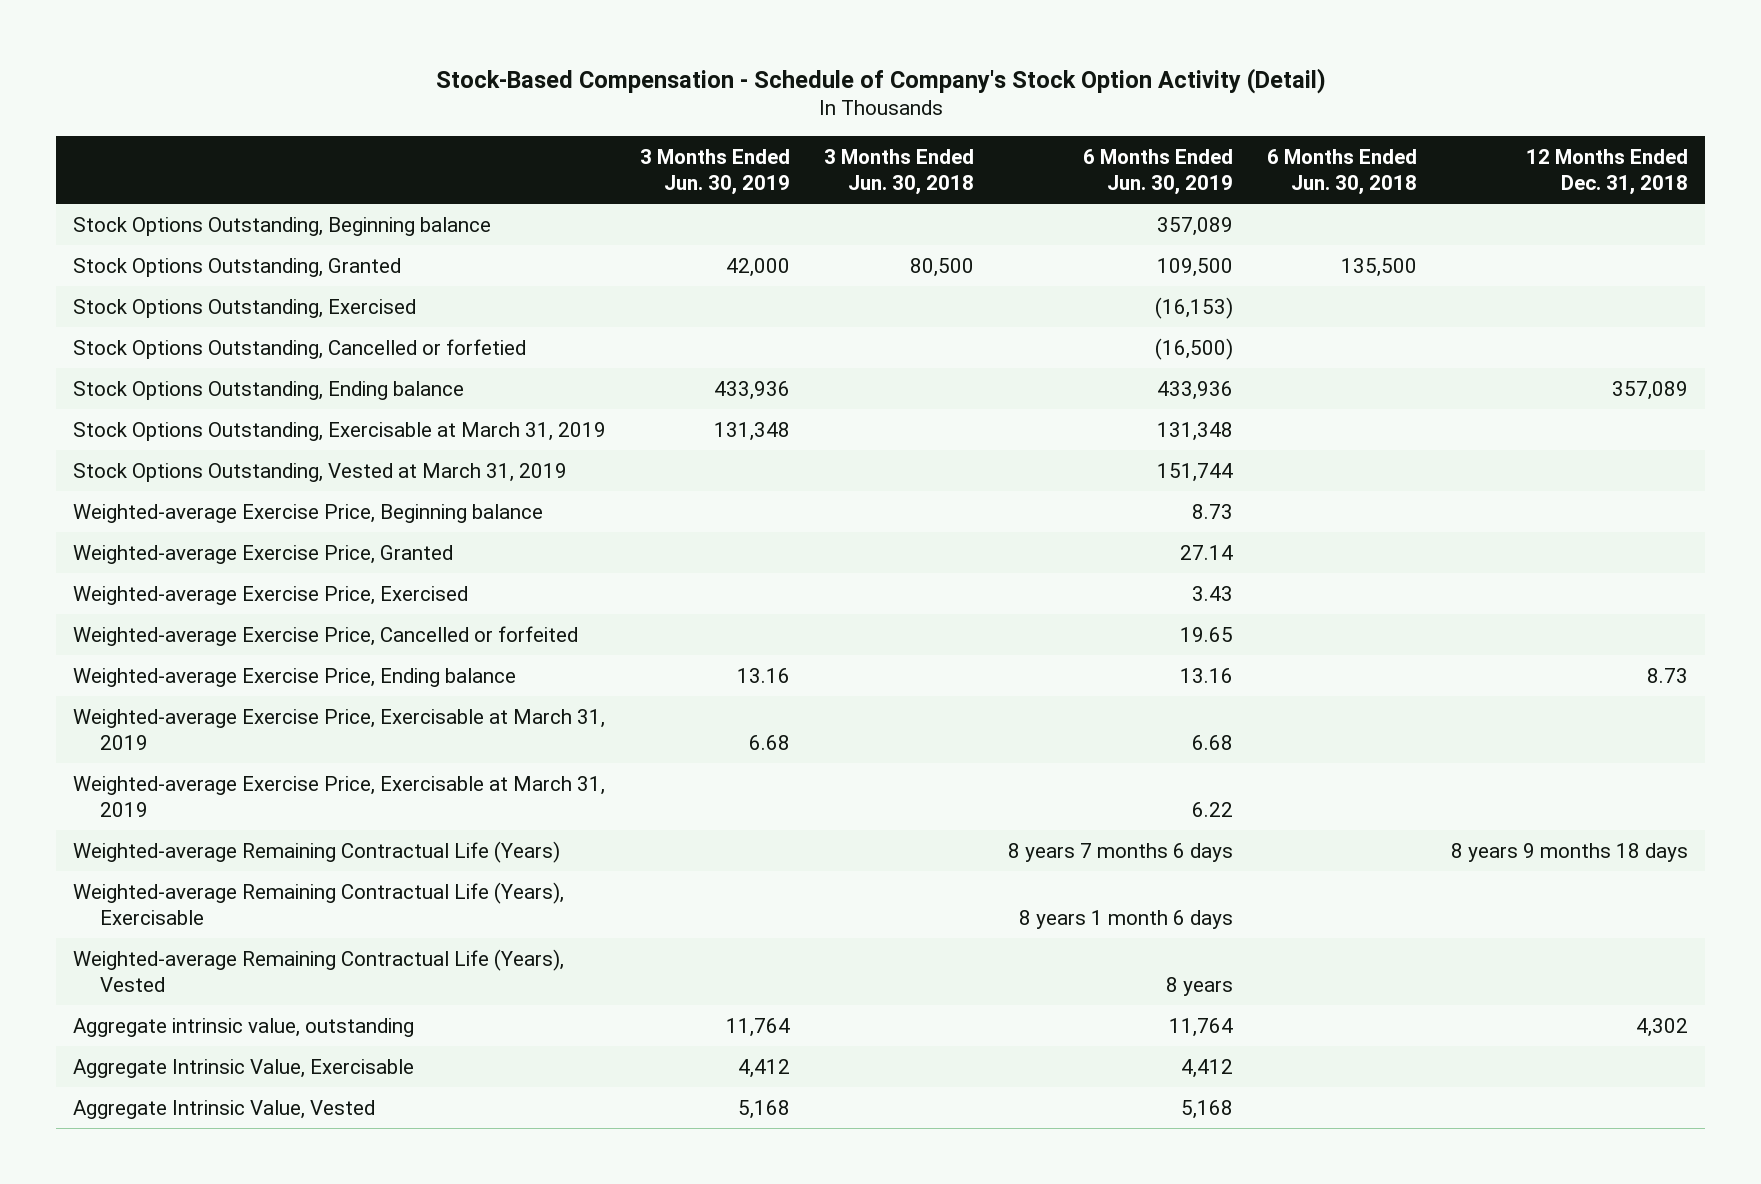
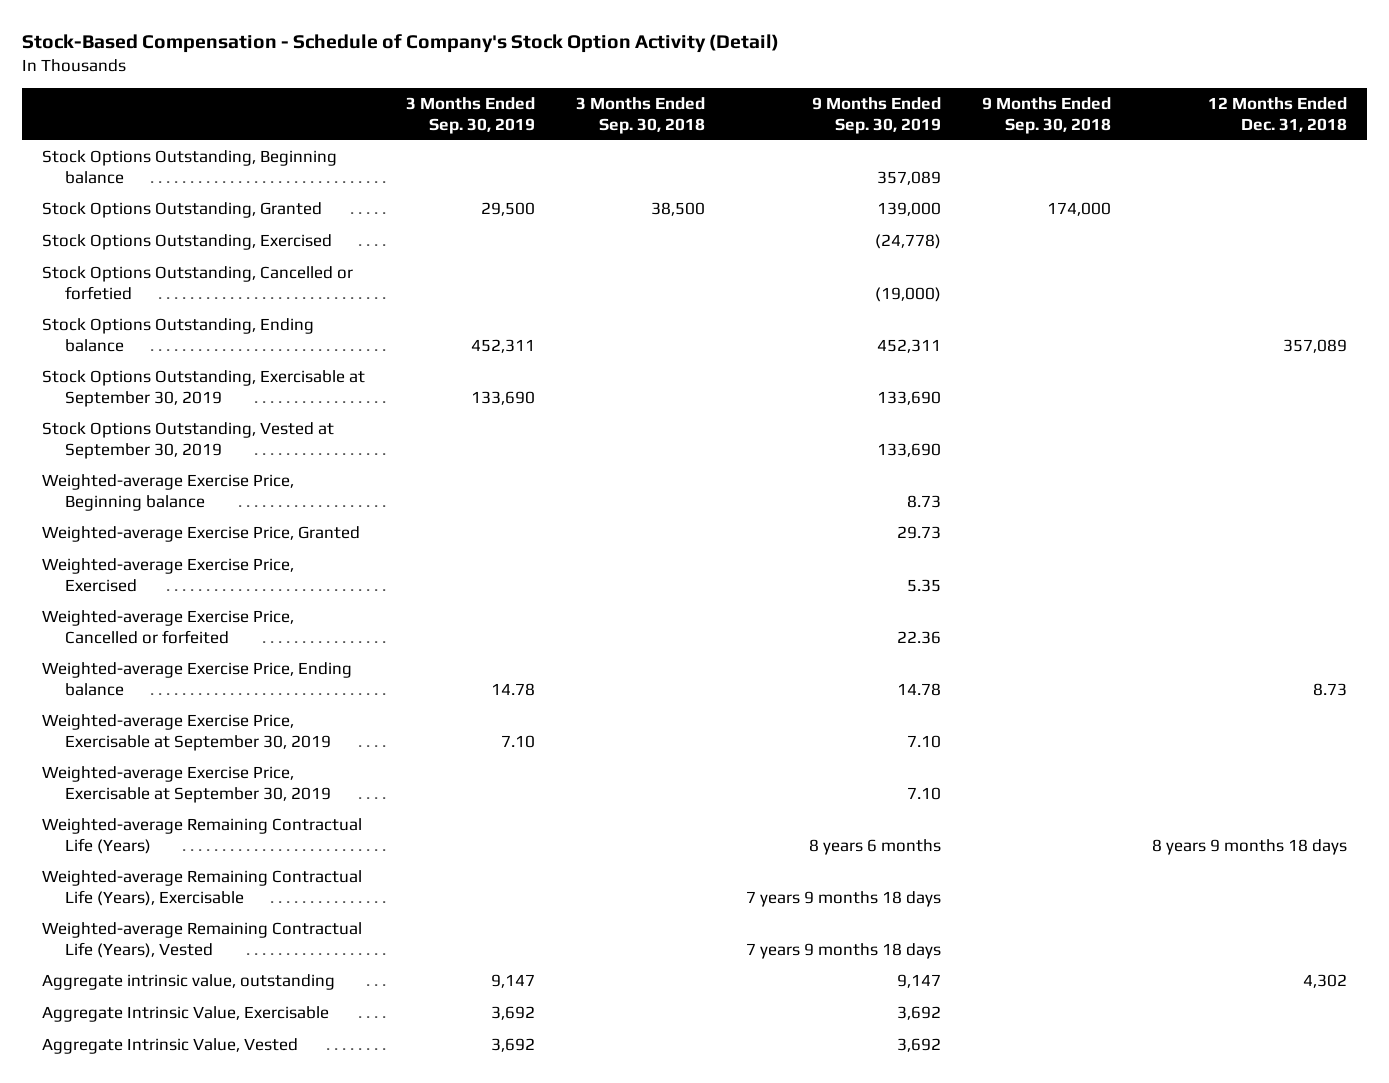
- | 3 Months Ended Jun. 30, 2019 | 3 Months Ended Jun. 30, 2018 | 6 Months Ended Jun. 30, 2019 | 6 Months Ended Jun. 30, 2018 | 12 Months Ended Dec. 31, 2018
+ | 3 Months Ended Sep. 30, 2019 | 3 Months Ended Sep. 30, 2018 | 9 Months Ended Sep. 30, 2019 | 9 Months Ended Sep. 30, 2018 | 12 Months Ended Dec. 31, 2018
- Stock Options Outstanding, Exercisable at March 31, 2019 | 131,348 | | 131,348 | |
- Stock Options Outstanding, Vested at March 31, 2019 | | | 151,744 | |
+ Stock Options Outstanding, Exercisable at September 30, 2019 | 133,690 | | 133,690 | |
+ Stock Options Outstanding, Vested at September 30, 2019 | | | 133,690 | |
- Weighted-average Exercise Price, Exercisable at March 31, 2019 | 6.68 | | 6.68 | |
- Weighted-average Exercise Price, Exercisable at March 31, 2019 | | | 6.22 | |
+ Weighted-average Exercise Price, Exercisable at September 30, 2019 | 7.10 | | 7.10 | |
+ Weighted-average Exercise Price, Exercisable at September 30, 2019 | | | 7.10 | |

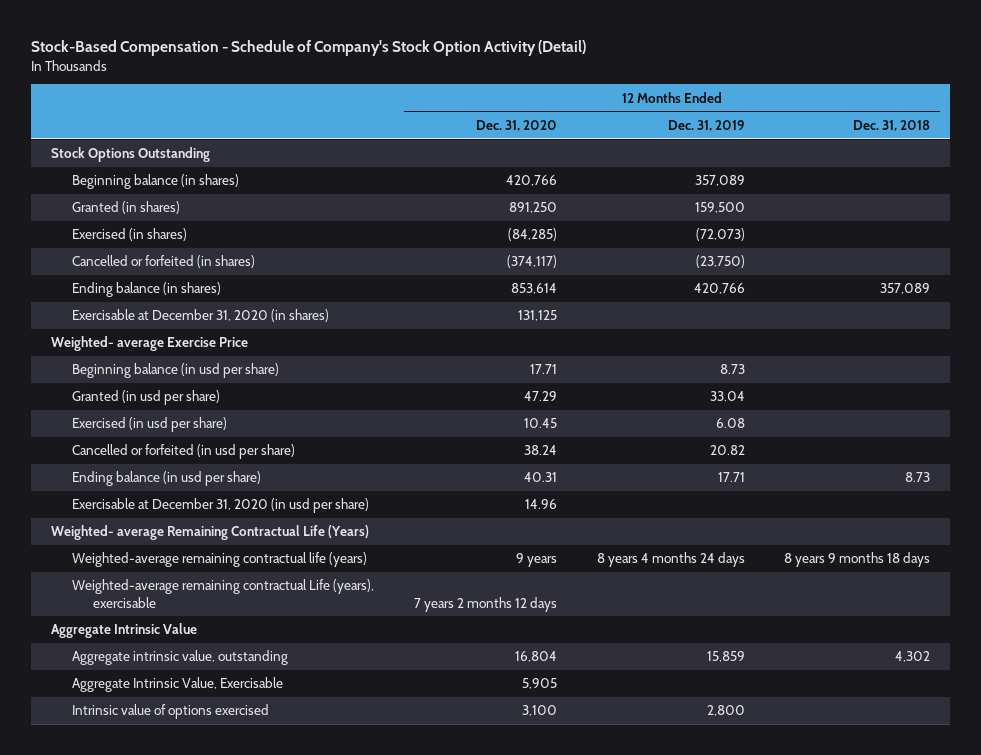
- | 3 Months Ended Sep. 30, 2019 | 3 Months Ended Sep. 30, 2018 | 9 Months Ended Sep. 30, 2019 | 9 Months Ended Sep. 30, 2018 | 12 Months Ended Dec. 31, 2018
+ | 12 Months Ended Dec. 31, 2020 | 12 Months Ended Dec. 31, 2019 | 12 Months Ended Dec. 31, 2018
- Stock Options Outstanding, Beginning balance | | | 357,089 | |
- Stock Options Outstanding, Granted | 29,500 | 38,500 | 139,000 | 174,000 |
- Stock Options Outstanding, Exercised | | | (24,778) | |
- Stock Options Outstanding, Cancelled or forfetied | | | (19,000) | |
- Stock Options Outstanding, Ending balance | 452,311 | | 452,311 | | 357,089
- Stock Options Outstanding, Exercisable at September 30, 2019 | 133,690 | | 133,690 | |
- Stock Options Outstanding, Vested at September 30, 2019 | | | 133,690 | |
- Weighted-average Exercise Price, Beginning balance | | | 8.73 | |
- Weighted-average Exercise Price, Granted | | | 29.73 | |
- Weighted-average Exercise Price, Exercised | | | 5.35 | |
- Weighted-average Exercise Price, Cancelled or forfeited | | | 22.36 | |
- Weighted-average Exercise Price, Ending balance | 14.78 | | 14.78 | | 8.73
- Weighted-average Exercise Price, Exercisable at September 30, 2019 | 7.10 | | 7.10 | |
- Weighted-average Exercise Price, Exercisable at September 30, 2019 | | | 7.10 | |
- Weighted-average Remaining Contractual Life (Years) | | | 8 years 6 months | | 8 years 9 months 18 days
- Weighted-average Remaining Contractual Life (Years), Exercisable | | | 7 years 9 months 18 days | |
- Weighted-average Remaining Contractual Life (Years), Vested | | | 7 years 9 months 18 days | |
+ Stock Options Outstanding
+ Beginning balance (in shares) | 420,766 | 357,089 |
+ Granted (in shares) | 891,250 | 159,500 |
+ Exercised (in shares) | (84,285) | (72,073) |
+ Cancelled or forfeited (in shares) | (374,117) | (23,750) |
+ Ending balance (in shares) | 853,614 | 420,766 | 357,089
+ Exercisable at December 31, 2020 (in shares) | 131,125 | |
+ Weighted- average Exercise Price
+ Beginning balance (in usd per share) | 17.71 | 8.73 |
+ Granted (in usd per share) | 47.29 | 33.04 |
+ Exercised (in usd per share) | 10.45 | 6.08 |
+ Cancelled or forfeited (in usd per share) | 38.24 | 20.82 |
+ Ending balance (in usd per share) | 40.31 | 17.71 | 8.73
+ Exercisable at December 31, 2020 (in usd per share) | 14.96 | |
+ Weighted- average Remaining Contractual Life (Years)
+ Weighted-average remaining contractual life (years) | 9 years | 8 years 4 months 24 days | 8 years 9 months 18 days
+ Weighted-average remaining contractual Life (years), exercisable | 7 years 2 months 12 days | |
+ Aggregate Intrinsic Value
- Aggregate Intrinsic Value, Vested | 3,692 | | 3,692 | |
+ Intrinsic value of options exercised | 3,100 | 2,800 |

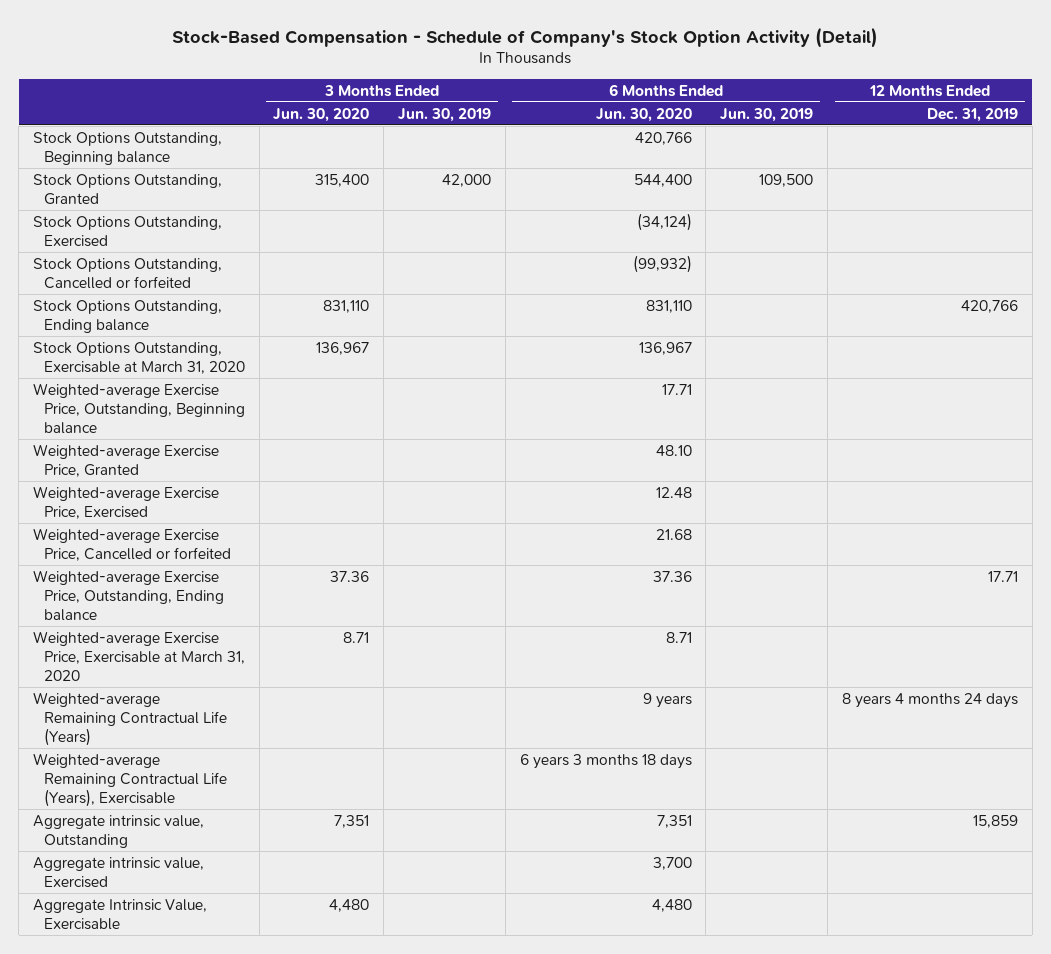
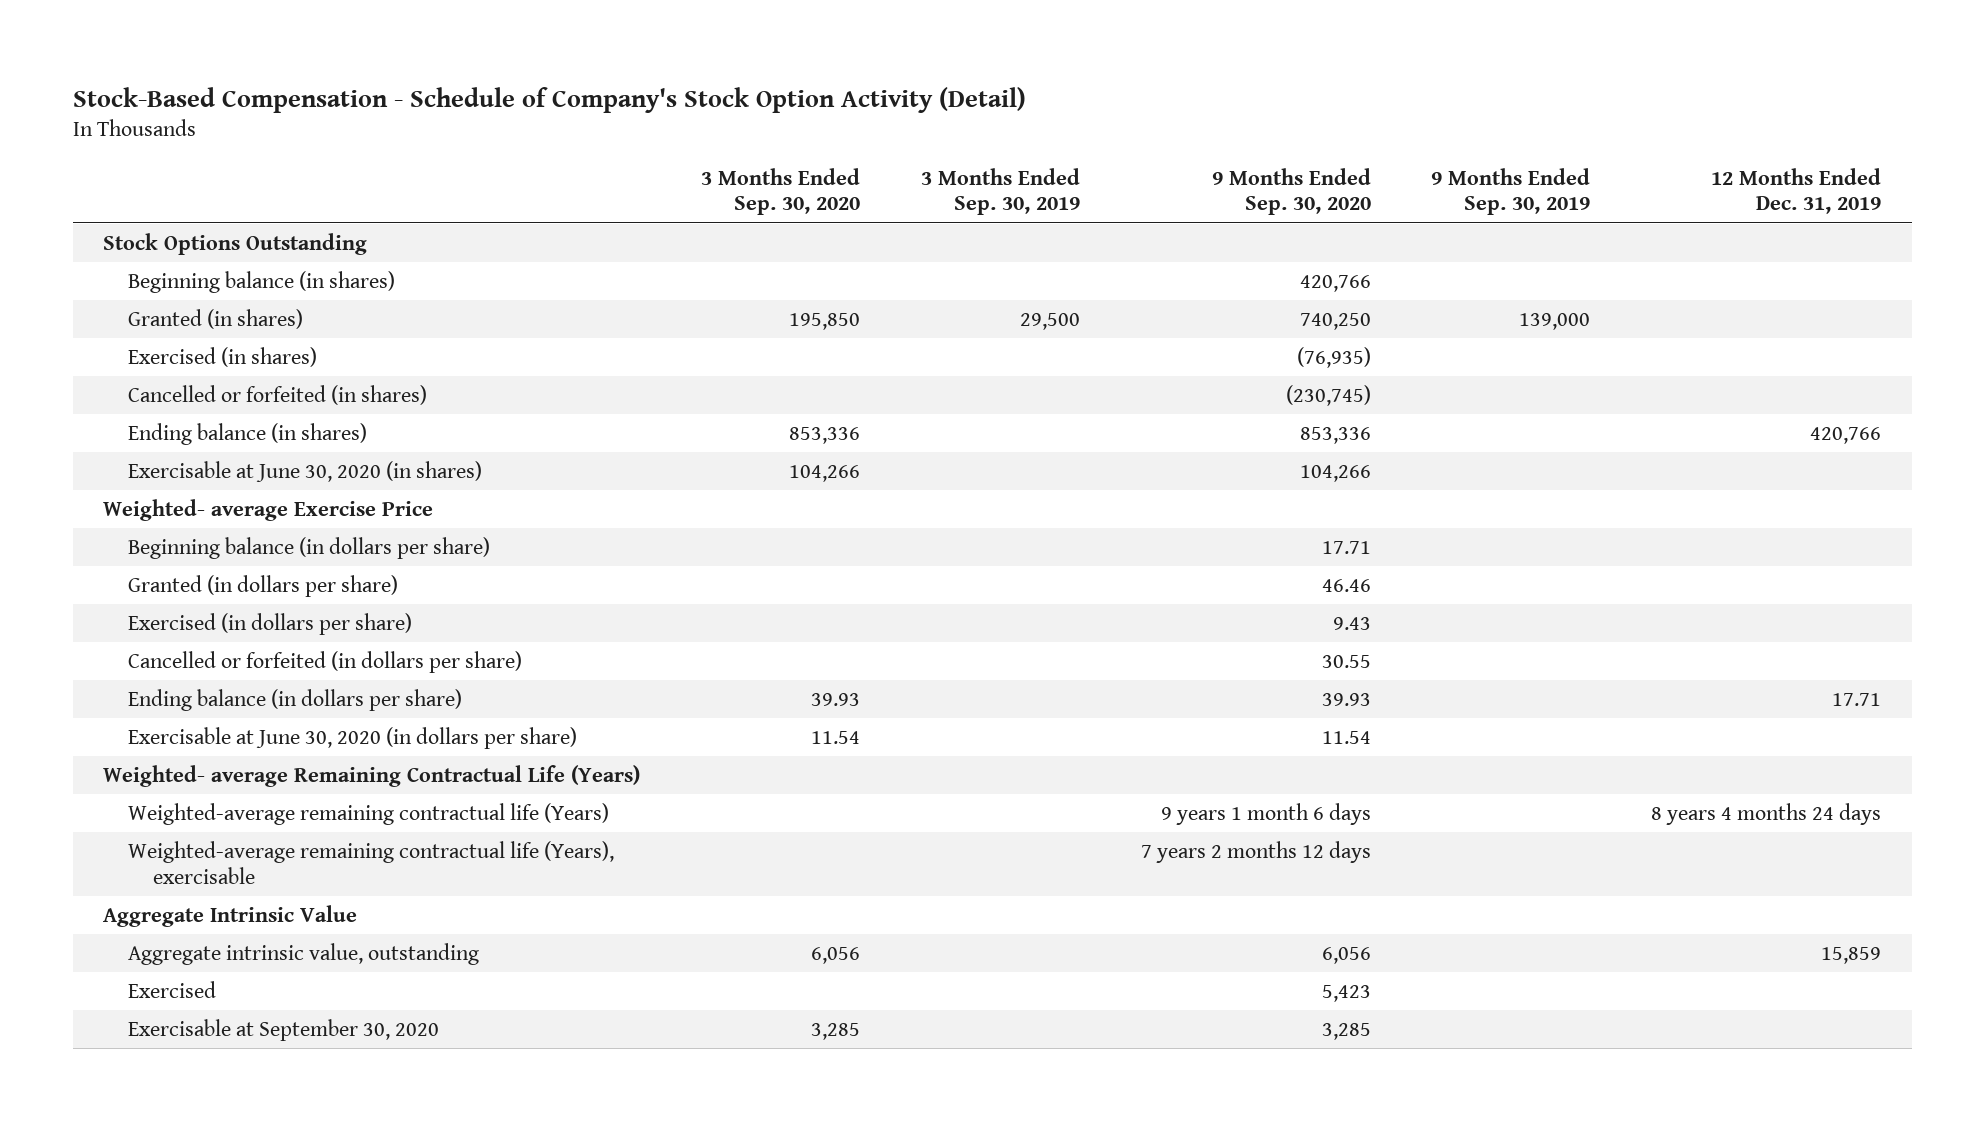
- | 3 Months Ended Jun. 30, 2020 | 3 Months Ended Jun. 30, 2019 | 6 Months Ended Jun. 30, 2020 | 6 Months Ended Jun. 30, 2019 | 12 Months Ended Dec. 31, 2019
+ | 3 Months Ended Sep. 30, 2020 | 3 Months Ended Sep. 30, 2019 | 9 Months Ended Sep. 30, 2020 | 9 Months Ended Sep. 30, 2019 | 12 Months Ended Dec. 31, 2019
- Stock Options Outstanding, Beginning balance | | | 420,766 | |
- Stock Options Outstanding, Granted | 315,400 | 42,000 | 544,400 | 109,500 |
- Stock Options Outstanding, Exercised | | | (34,124) | |
- Stock Options Outstanding, Cancelled or forfeited | | | (99,932) | |
- Stock Options Outstanding, Ending balance | 831,110 | | 831,110 | | 420,766
- Stock Options Outstanding, Exercisable at March 31, 2020 | 136,967 | | 136,967 | |
- Weighted-average Exercise Price, Outstanding, Beginning balance | | | 17.71 | |
- Weighted-average Exercise Price, Granted | | | 48.10 | |
- Weighted-average Exercise Price, Exercised | | | 12.48 | |
- Weighted-average Exercise Price, Cancelled or forfeited | | | 21.68 | |
- Weighted-average Exercise Price, Outstanding, Ending balance | 37.36 | | 37.36 | | 17.71
- Weighted-average Exercise Price, Exercisable at March 31, 2020 | 8.71 | | 8.71 | |
- Weighted-average Remaining Contractual Life (Years) | | | 9 years | | 8 years 4 months 24 days
- Weighted-average Remaining Contractual Life (Years), Exercisable | | | 6 years 3 months 18 days | |
- Aggregate intrinsic value, Outstanding | 7,351 | | 7,351 | | 15,859
- Aggregate intrinsic value, Exercised | | | 3,700 | |
- Aggregate Intrinsic Value, Exercisable | 4,480 | | 4,480 | |
+ Stock Options Outstanding
+ Beginning balance (in shares) | | | 420,766 | |
+ Granted (in shares) | 195,850 | 29,500 | 740,250 | 139,000 |
+ Exercised (in shares) | | | (76,935) | |
+ Cancelled or forfeited (in shares) | | | (230,745) | |
+ Ending balance (in shares) | 853,336 | | 853,336 | | 420,766
+ Exercisable at June 30, 2020 (in shares) | 104,266 | | 104,266 | |
+ Weighted- average Exercise Price
+ Beginning balance (in dollars per share) | | | 17.71 | |
+ Granted (in dollars per share) | | | 46.46 | |
+ Exercised (in dollars per share) | | | 9.43 | |
+ Cancelled or forfeited (in dollars per share) | | | 30.55 | |
+ Ending balance (in dollars per share) | 39.93 | | 39.93 | | 17.71
+ Exercisable at June 30, 2020 (in dollars per share) | 11.54 | | 11.54 | |
+ Weighted- average Remaining Contractual Life (Years)
+ Weighted-average remaining contractual life (Years) | | | 9 years 1 month 6 days | | 8 years 4 months 24 days
+ Weighted-average remaining contractual life (Years), exercisable | | | 7 years 2 months 12 days | |
+ Aggregate Intrinsic Value
+ Aggregate intrinsic value, outstanding | 6,056 | | 6,056 | | 15,859
+ Exercised | | | 5,423 | |
+ Exercisable at September 30, 2020 | 3,285 | | 3,285 | |

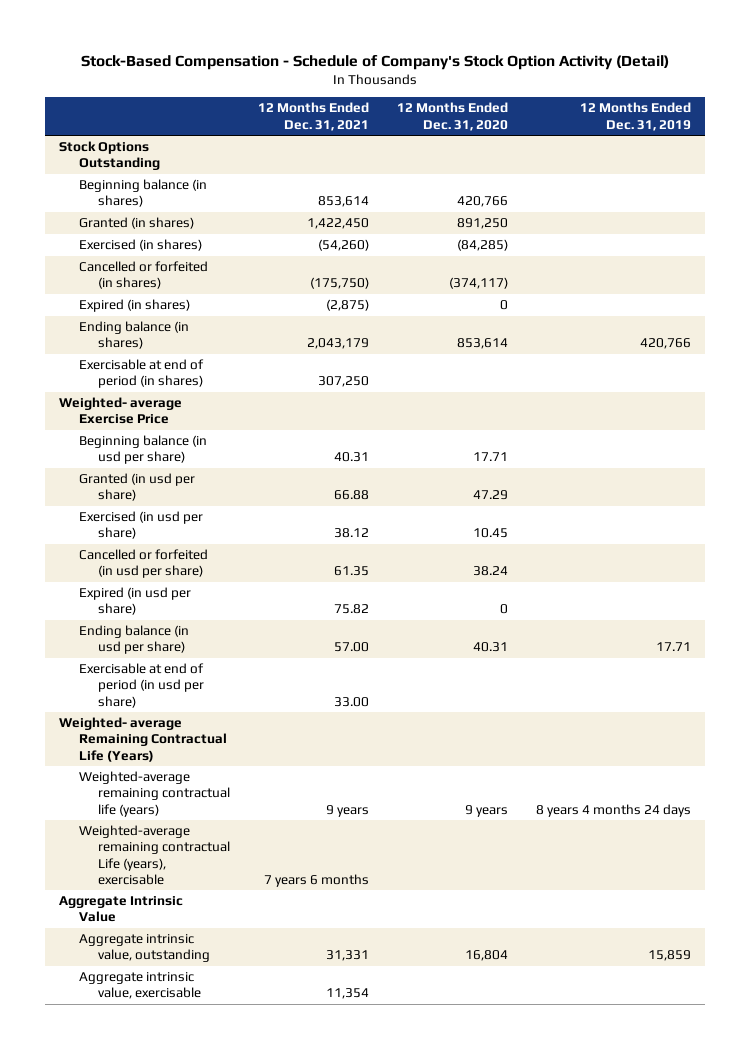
- | 3 Months Ended Sep. 30, 2020 | 3 Months Ended Sep. 30, 2019 | 9 Months Ended Sep. 30, 2020 | 9 Months Ended Sep. 30, 2019 | 12 Months Ended Dec. 31, 2019
+ | 12 Months Ended Dec. 31, 2021 | 12 Months Ended Dec. 31, 2020 | 12 Months Ended Dec. 31, 2019
+ Expired (in shares) | (2,875) | 0 |
- Exercisable at June 30, 2020 (in shares) | 104,266 | | 104,266 | |
+ Exercisable at end of period (in shares) | 307,250 | |
- Beginning balance (in dollars per share) | | | 17.71 | |
- Granted (in dollars per share) | | | 46.46 | |
- Exercised (in dollars per share) | | | 9.43 | |
- Cancelled or forfeited (in dollars per share) | | | 30.55 | |
- Ending balance (in dollars per share) | 39.93 | | 39.93 | | 17.71
- Exercisable at June 30, 2020 (in dollars per share) | 11.54 | | 11.54 | |
+ Beginning balance (in usd per share) | 40.31 | 17.71 |
+ Granted (in usd per share) | 66.88 | 47.29 |
+ Exercised (in usd per share) | 38.12 | 10.45 |
+ Cancelled or forfeited (in usd per share) | 61.35 | 38.24 |
+ Expired (in usd per share) | 75.82 | 0 |
+ Ending balance (in usd per share) | 57.00 | 40.31 | 17.71
+ Exercisable at end of period (in usd per share) | 33.00 | |
- Weighted-average remaining contractual life (Years) | | | 9 years 1 month 6 days | | 8 years 4 months 24 days
- Weighted-average remaining contractual life (Years), exercisable | | | 7 years 2 months 12 days | |
+ Weighted-average remaining contractual life (years) | 9 years | 9 years | 8 years 4 months 24 days
+ Weighted-average remaining contractual Life (years), exercisable | 7 years 6 months | |
- Exercised | | | 5,423 | |
- Exercisable at September 30, 2020 | 3,285 | | 3,285 | |
+ Aggregate intrinsic value, exercisable | 11,354 | |

